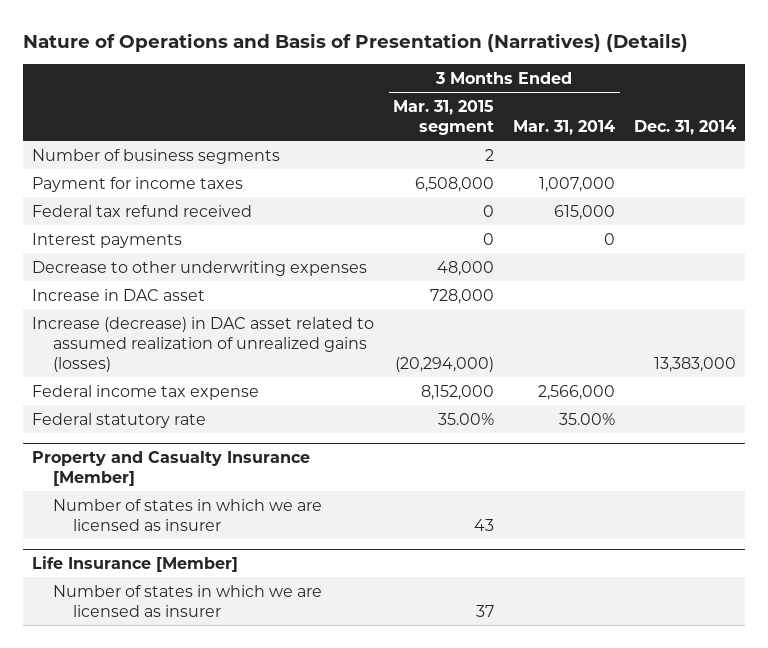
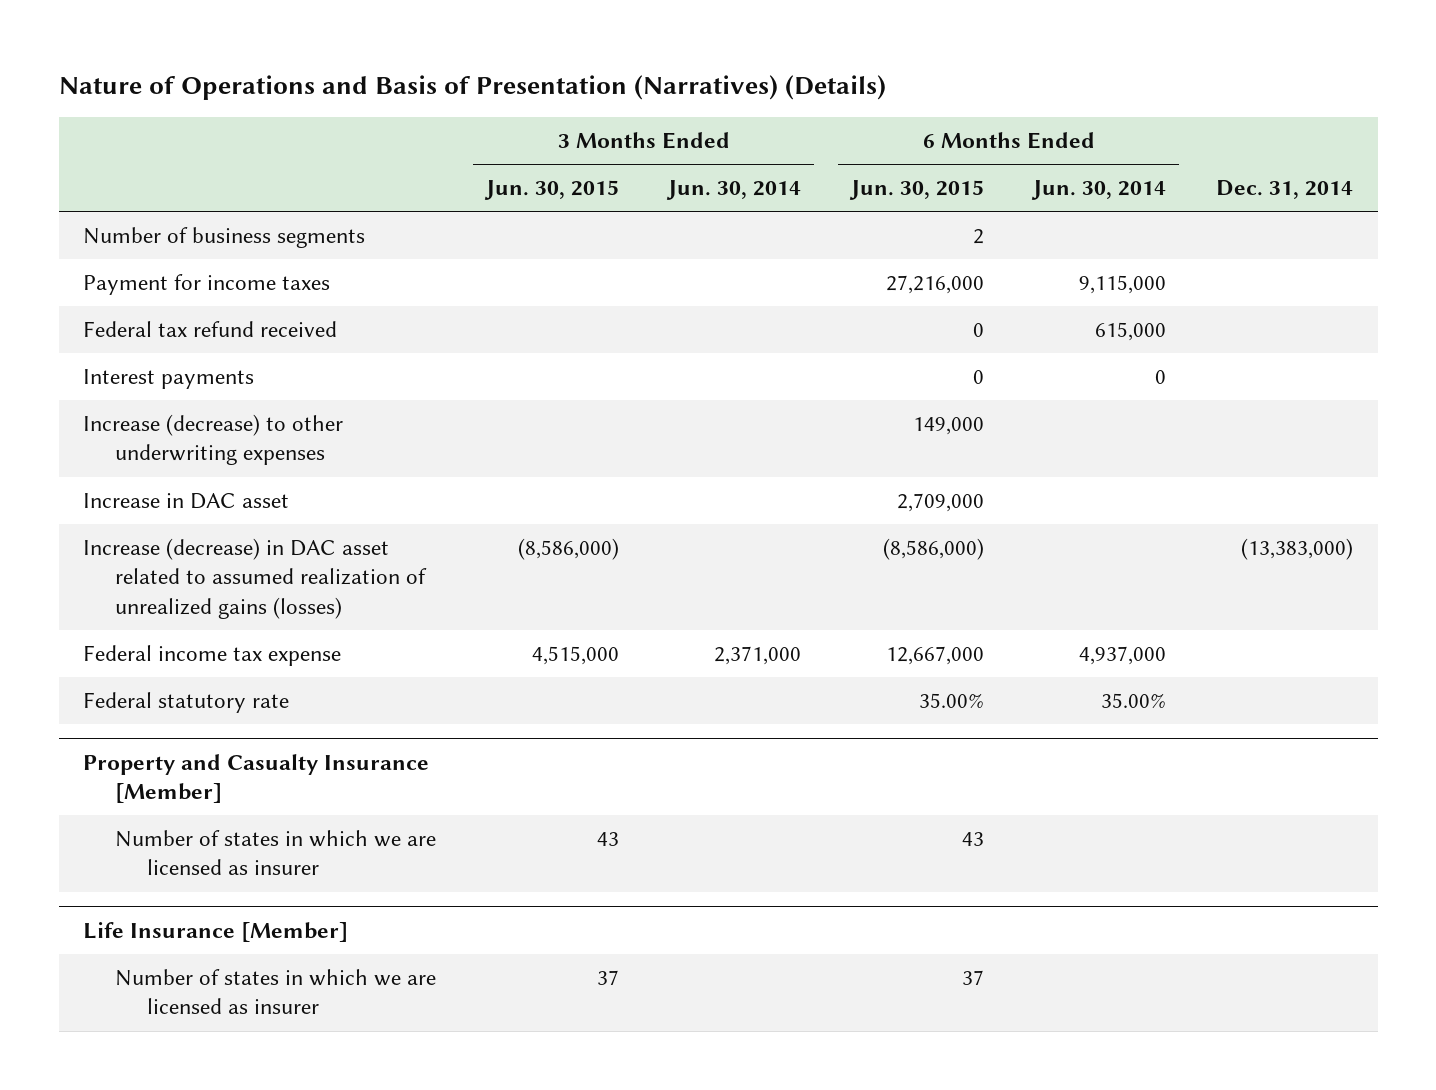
- | 3 Months Ended Mar. 31, 2015 segment | 3 Months Ended Mar. 31, 2014 | Dec. 31, 2014
+ | 3 Months Ended Jun. 30, 2015 | 3 Months Ended Jun. 30, 2014 | 6 Months Ended Jun. 30, 2015 | 6 Months Ended Jun. 30, 2014 | Dec. 31, 2014
- Decrease to other underwriting expenses | 48,000 | |
+ Increase (decrease) to other underwriting expenses | | | 149,000 | |
- Increase (decrease) in DAC asset related to assumed realization of unrealized gains (losses) | (20,294,000) | | 13,383,000
+ Increase (decrease) in DAC asset related to assumed realization of unrealized gains (losses) | (8,586,000) | | (8,586,000) | | (13,383,000)

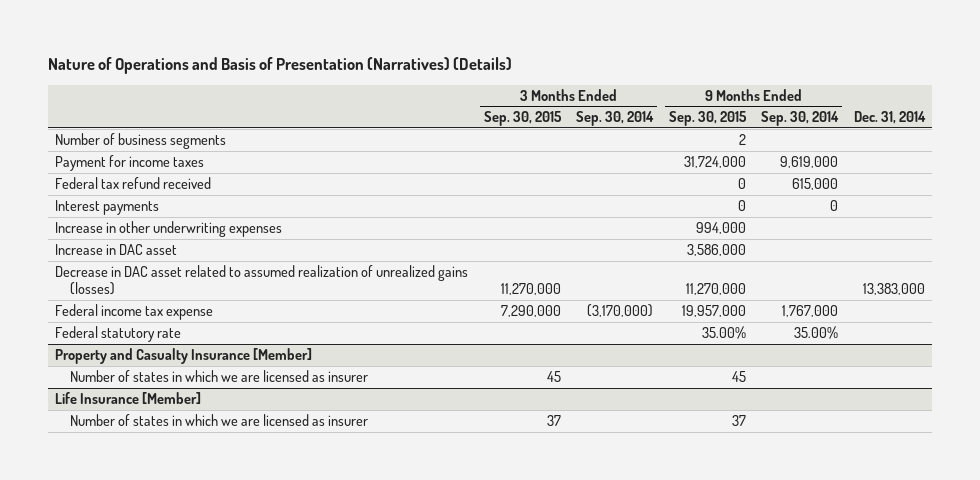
- | 3 Months Ended Jun. 30, 2015 | 3 Months Ended Jun. 30, 2014 | 6 Months Ended Jun. 30, 2015 | 6 Months Ended Jun. 30, 2014 | Dec. 31, 2014
+ | 3 Months Ended Sep. 30, 2015 | 3 Months Ended Sep. 30, 2014 | 9 Months Ended Sep. 30, 2015 | 9 Months Ended Sep. 30, 2014 | Dec. 31, 2014
- Increase (decrease) to other underwriting expenses | | | 149,000 | |
+ Increase in other underwriting expenses | | | 994,000 | |
- Increase (decrease) in DAC asset related to assumed realization of unrealized gains (losses) | (8,586,000) | | (8,586,000) | | (13,383,000)
+ Decrease in DAC asset related to assumed realization of unrealized gains (losses) | 11,270,000 | | 11,270,000 | | 13,383,000

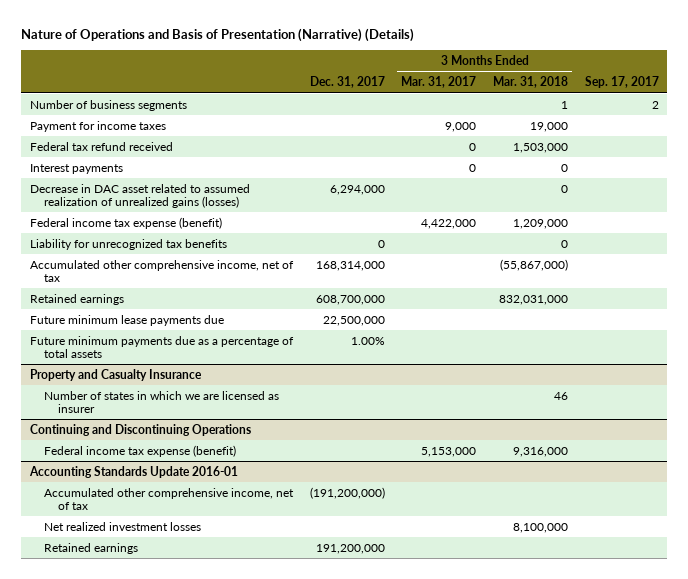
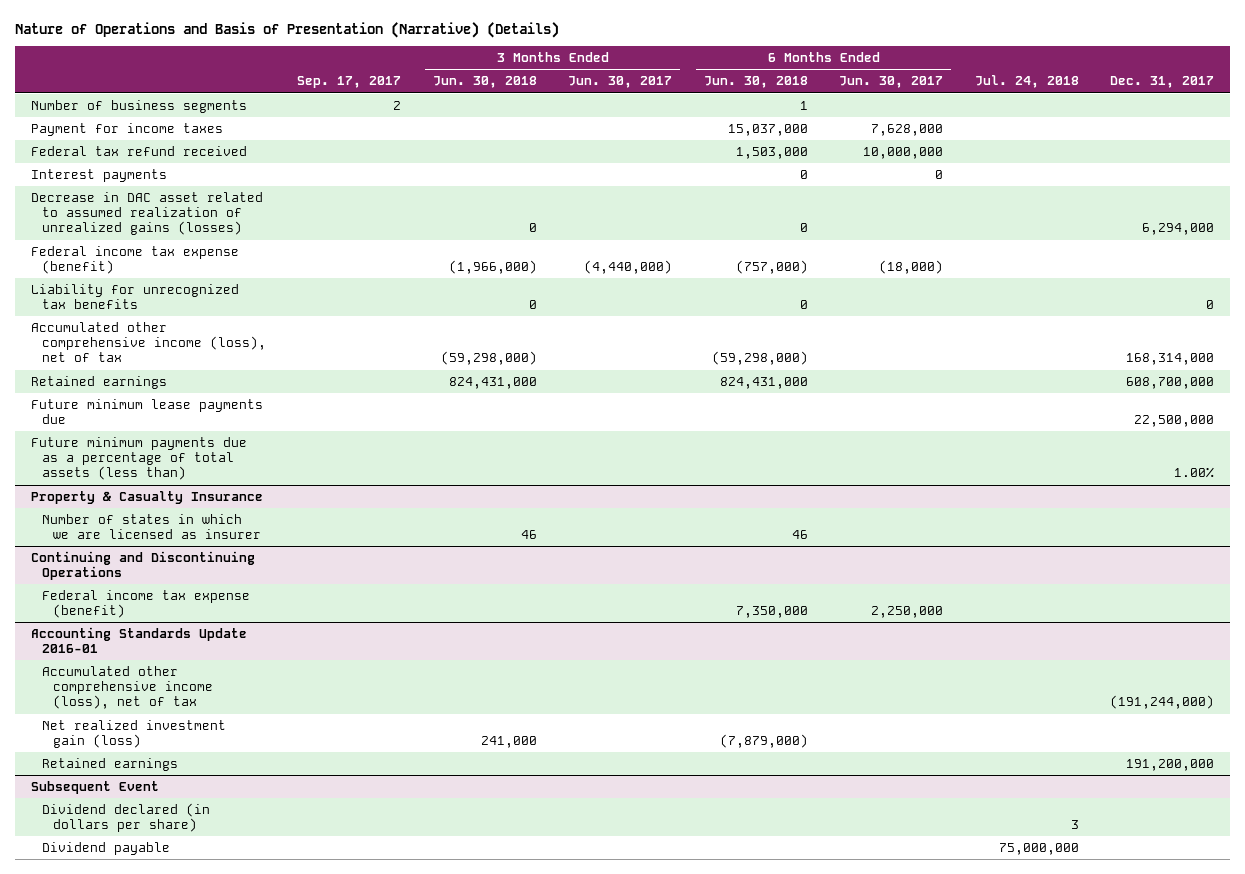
- | Dec. 31, 2017 | 3 Months Ended Mar. 31, 2017 | 3 Months Ended Mar. 31, 2018 | Sep. 17, 2017
+ | Sep. 17, 2017 | 3 Months Ended Jun. 30, 2018 | 3 Months Ended Jun. 30, 2017 | 6 Months Ended Jun. 30, 2018 | 6 Months Ended Jun. 30, 2017 | Jul. 24, 2018 | Dec. 31, 2017
- Accumulated other comprehensive income, net of tax | 168,314,000 | | (55,867,000) |
+ Accumulated other comprehensive income (loss), net of tax | | (59,298,000) | | (59,298,000) | | | 168,314,000
- Future minimum payments due as a percentage of total assets | 1.00% | | |
- Property and Casualty Insurance
+ Future minimum payments due as a percentage of total assets (less than) | | | | | | | 1.00%
+ Property & Casualty Insurance
@ Accounting Standards Update 2016-01
- Accumulated other comprehensive income, net of tax | (191,200,000) | | |
- Net realized investment losses | | | 8,100,000 |
+ Accumulated other comprehensive income (loss), net of tax | | | | | | | (191,244,000)
+ Net realized investment gain (loss) | | 241,000 | | (7,879,000) | | |
+ Subsequent Event
+ Dividend declared (in dollars per share) | | | | | | 3 |
+ Dividend payable | | | | | | 75,000,000 |

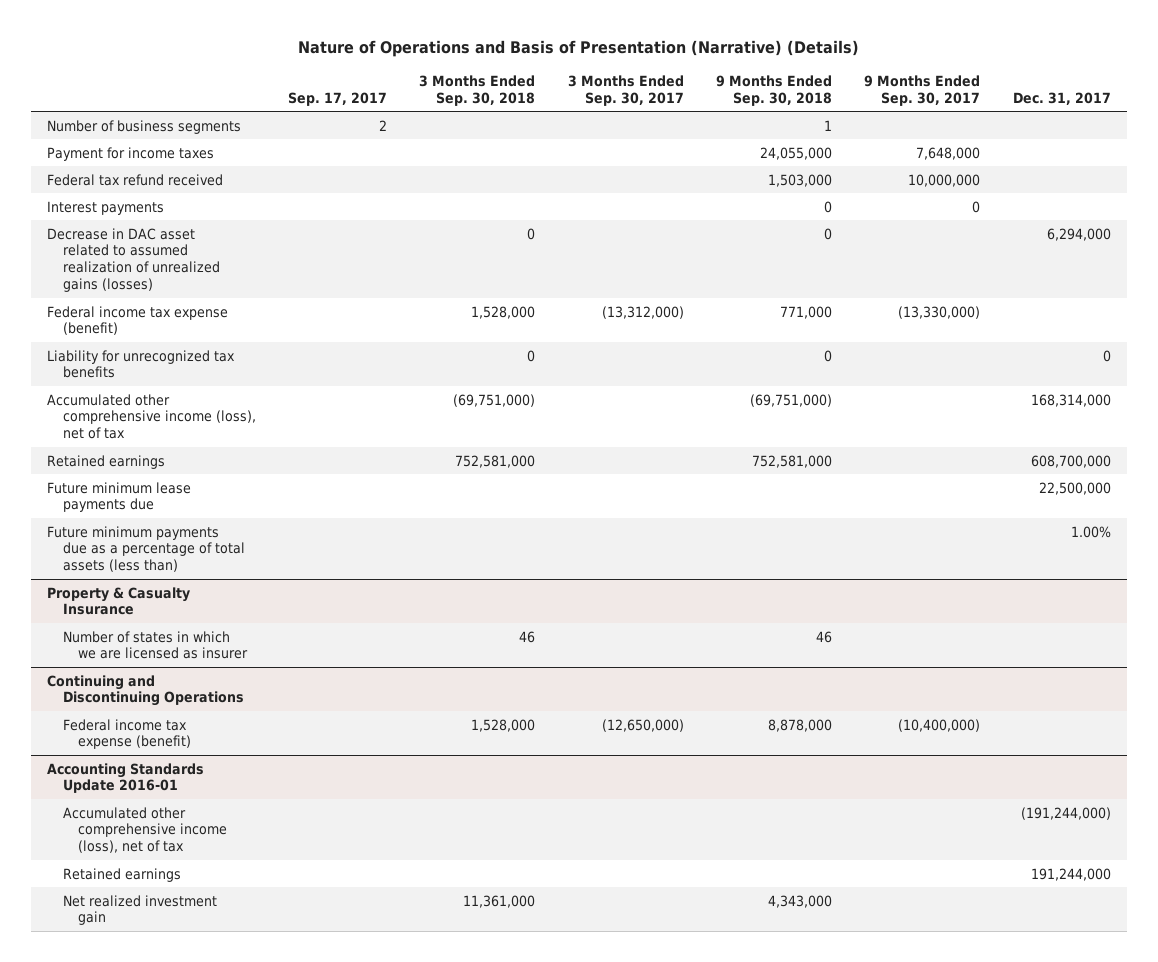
- | Sep. 17, 2017 | 3 Months Ended Jun. 30, 2018 | 3 Months Ended Jun. 30, 2017 | 6 Months Ended Jun. 30, 2018 | 6 Months Ended Jun. 30, 2017 | Jul. 24, 2018 | Dec. 31, 2017
+ | Sep. 17, 2017 | 3 Months Ended Sep. 30, 2018 | 3 Months Ended Sep. 30, 2017 | 9 Months Ended Sep. 30, 2018 | 9 Months Ended Sep. 30, 2017 | Dec. 31, 2017
@ Accounting Standards Update 2016-01
- Net realized investment gain (loss) | | 241,000 | | (7,879,000) | | |
- Retained earnings | | | | | | | 191,200,000
- Subsequent Event
- Dividend declared (in dollars per share) | | | | | | 3 |
- Dividend payable | | | | | | 75,000,000 |
@ Accounting Standards Update 2016-01
+ Retained earnings | | | | | | 191,244,000
+ Net realized investment gain | | 11,361,000 | | 4,343,000 | |

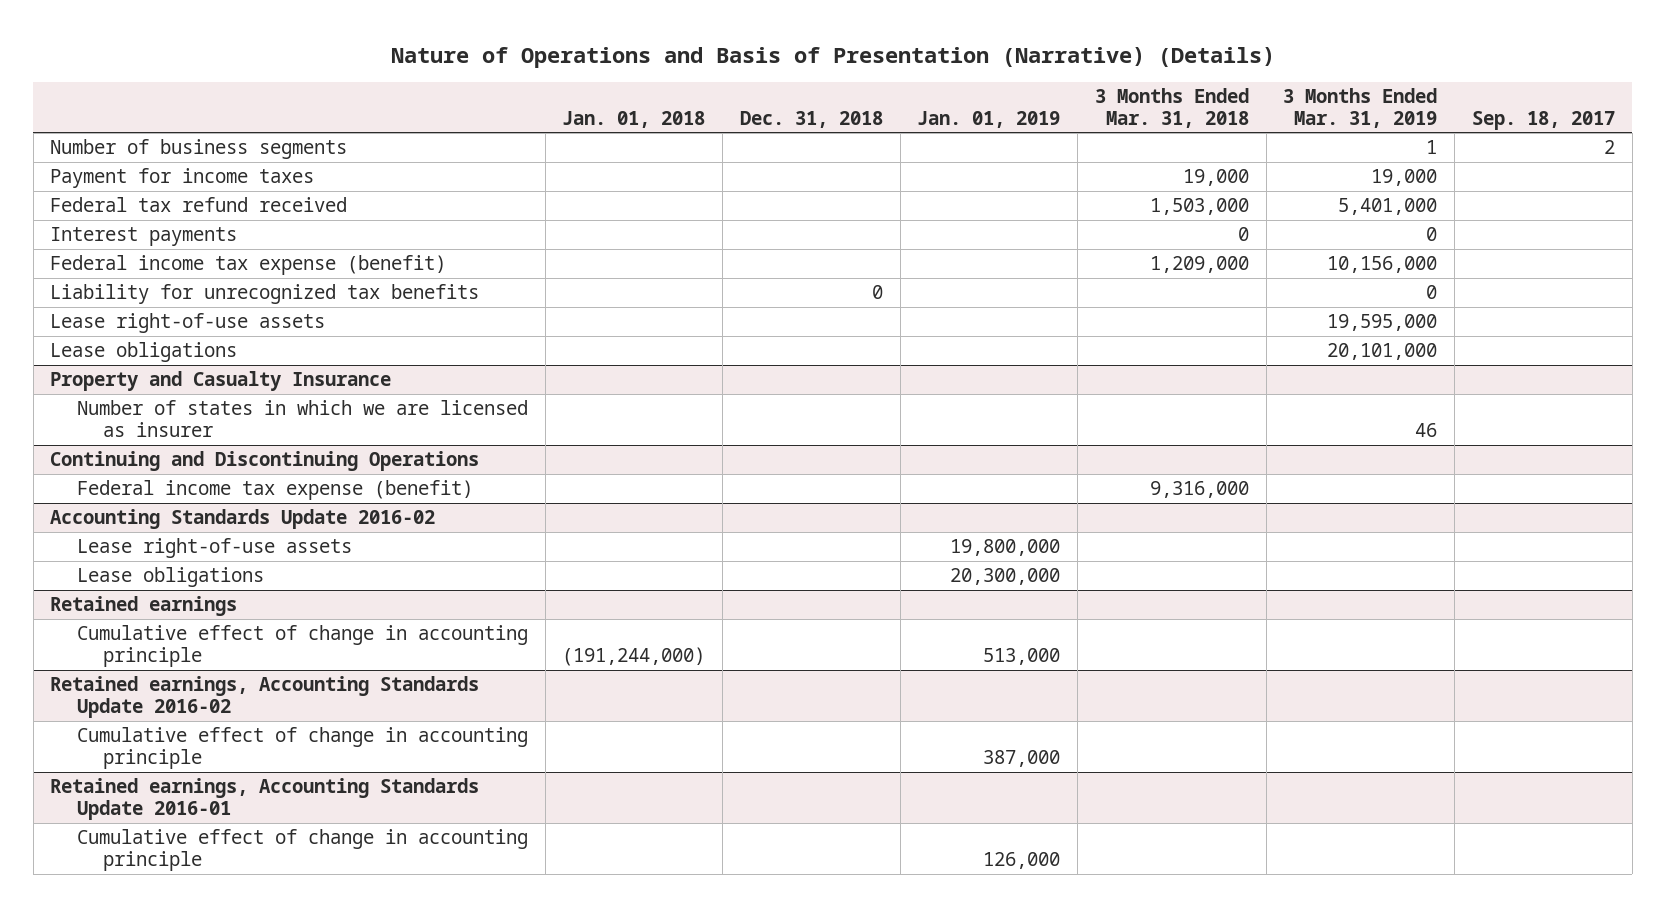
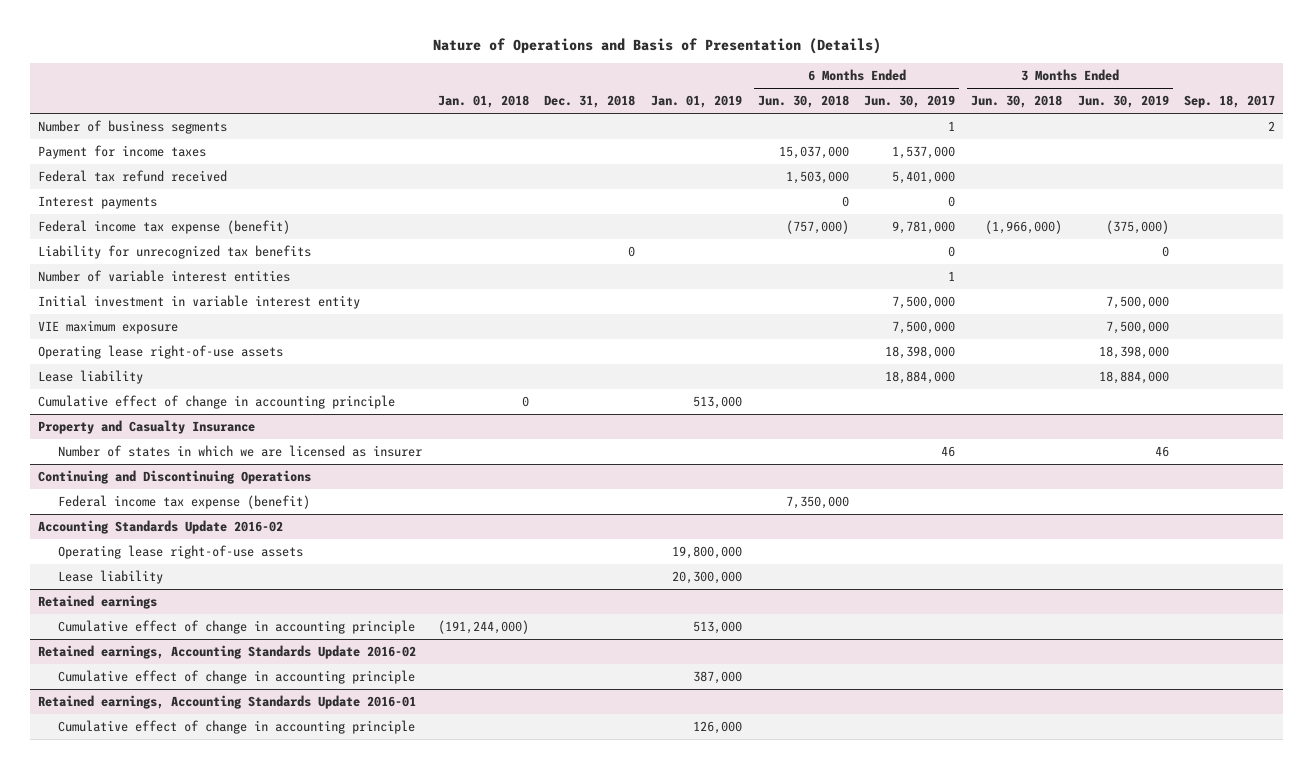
- Nature of Operations and Basis of Presentation (Narrative) (Details)
+ Nature of Operations and Basis of Presentation (Details)
- | Jan. 01, 2018 | Dec. 31, 2018 | Jan. 01, 2019 | 3 Months Ended Mar. 31, 2018 | 3 Months Ended Mar. 31, 2019 | Sep. 18, 2017
+ | Jan. 01, 2018 | Dec. 31, 2018 | Jan. 01, 2019 | 6 Months Ended Jun. 30, 2018 | 6 Months Ended Jun. 30, 2019 | 3 Months Ended Jun. 30, 2018 | 3 Months Ended Jun. 30, 2019 | Sep. 18, 2017
- Lease right-of-use assets | | | | | 19,595,000 |
- Lease obligations | | | | | 20,101,000 |
+ Number of variable interest entities | | | | | 1 | | |
+ Initial investment in variable interest entity | | | | | 7,500,000 | | 7,500,000 |
+ VIE maximum exposure | | | | | 7,500,000 | | 7,500,000 |
+ Operating lease right-of-use assets | | | | | 18,398,000 | | 18,398,000 |
+ Lease liability | | | | | 18,884,000 | | 18,884,000 |
+ Cumulative effect of change in accounting principle | 0 | | 513,000 | | | | |
@ Accounting Standards Update 2016-02
- Lease right-of-use assets | | | 19,800,000 | | |
- Lease obligations | | | 20,300,000 | | |
+ Operating lease right-of-use assets | | | 19,800,000 | | | | |
+ Lease liability | | | 20,300,000 | | | | |

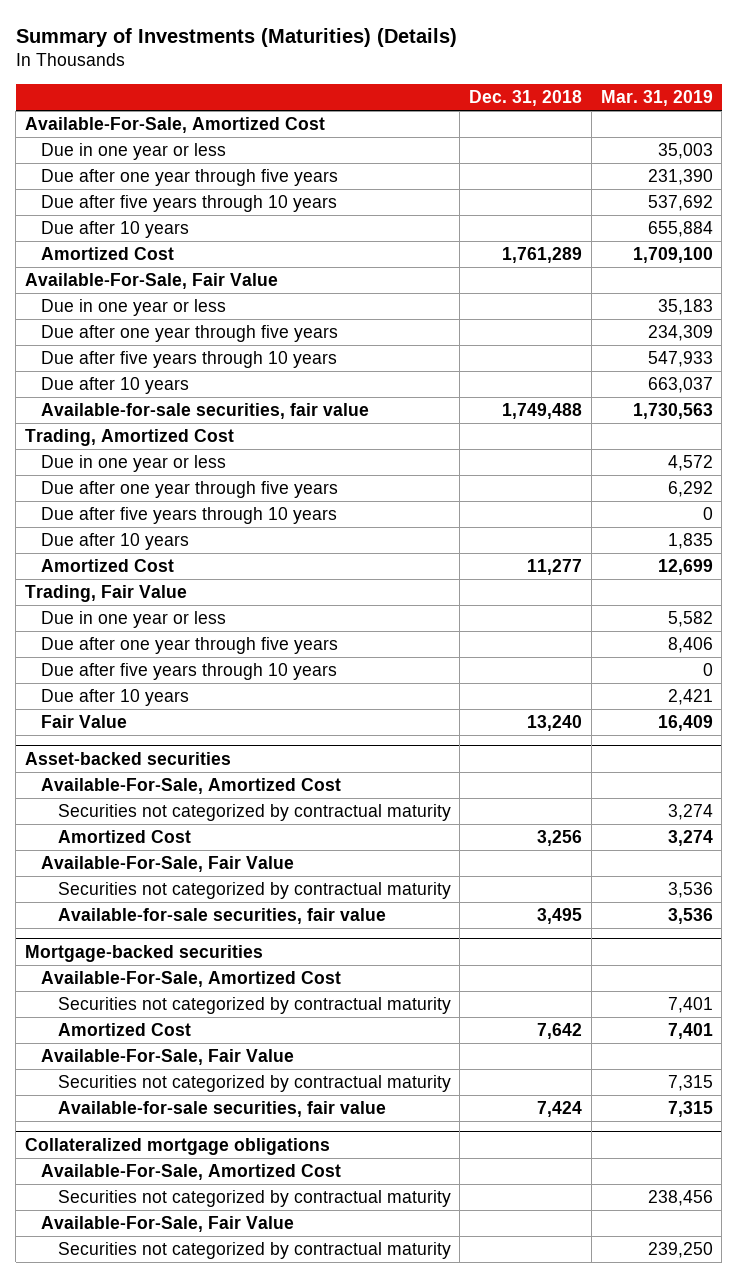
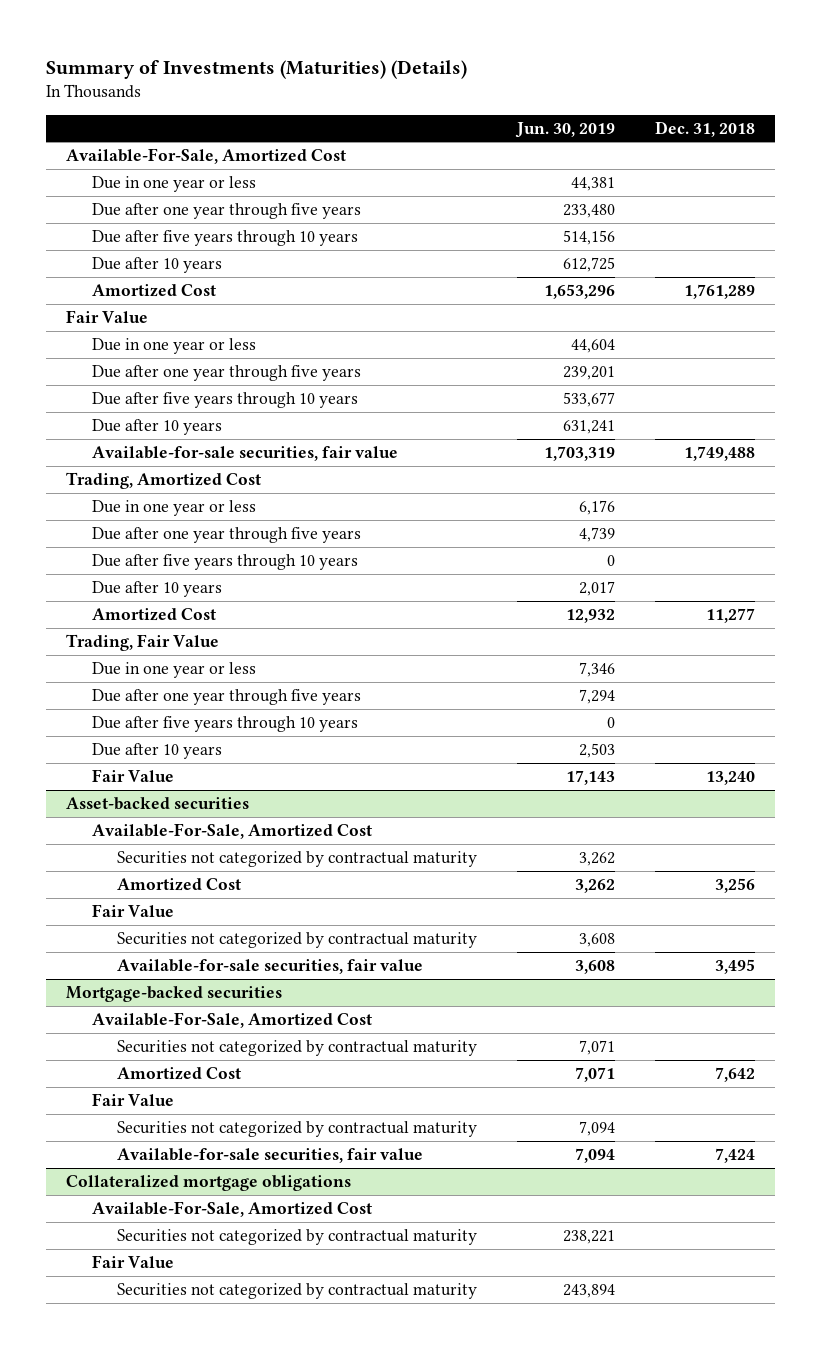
- | Dec. 31, 2018 | Mar. 31, 2019
+ | Jun. 30, 2019 | Dec. 31, 2018
- Available-For-Sale, Fair Value
+ Fair Value
@ Asset-backed securities
- Available-For-Sale, Fair Value
+ Fair Value
@ Mortgage-backed securities
- Available-For-Sale, Fair Value
+ Fair Value
@ Collateralized mortgage obligations
- Available-For-Sale, Fair Value
+ Fair Value

